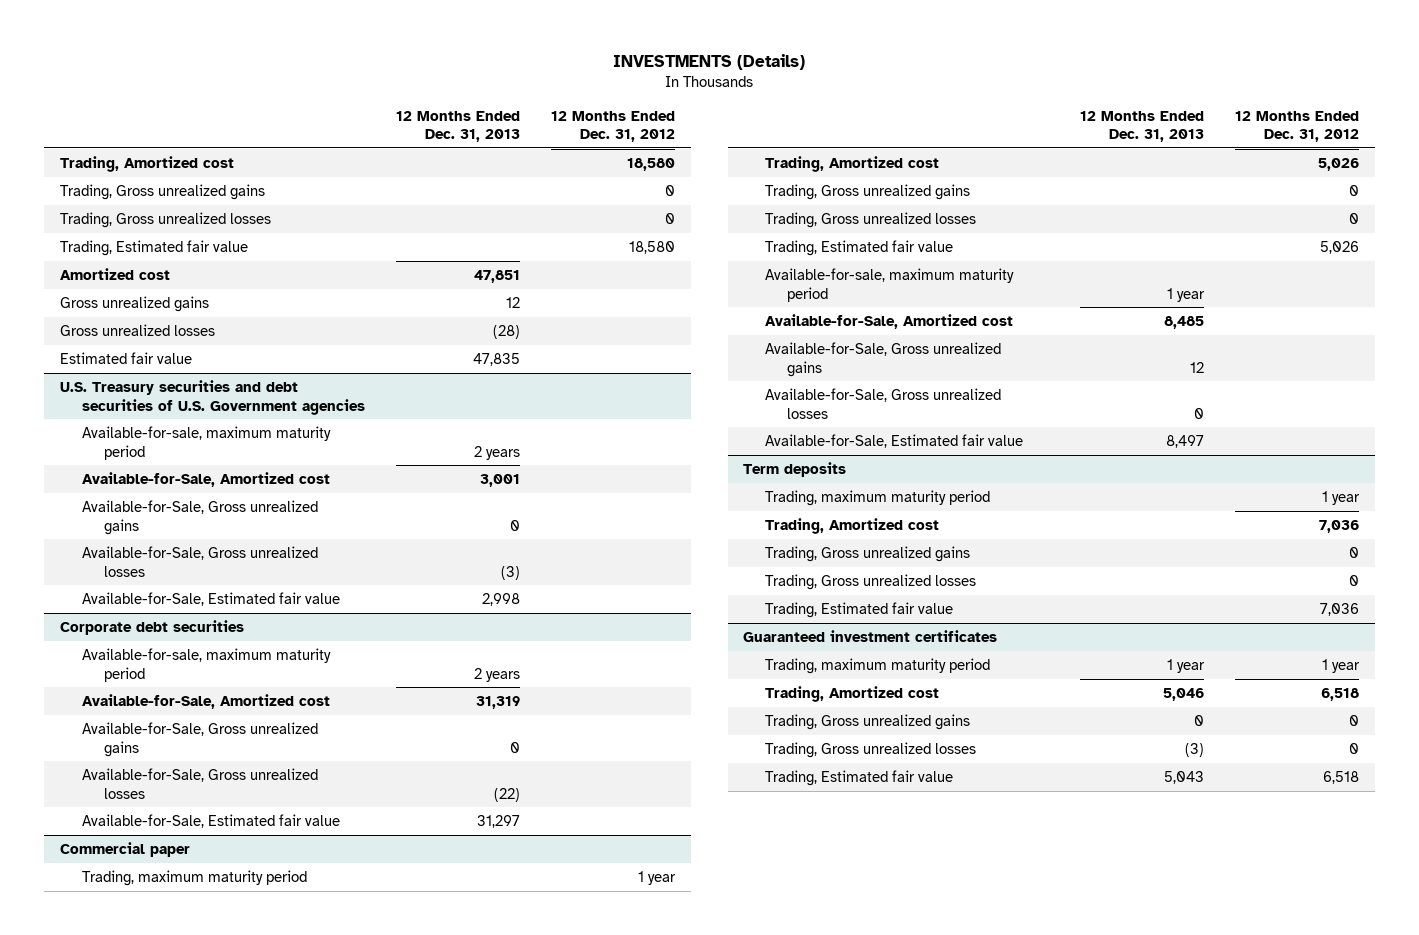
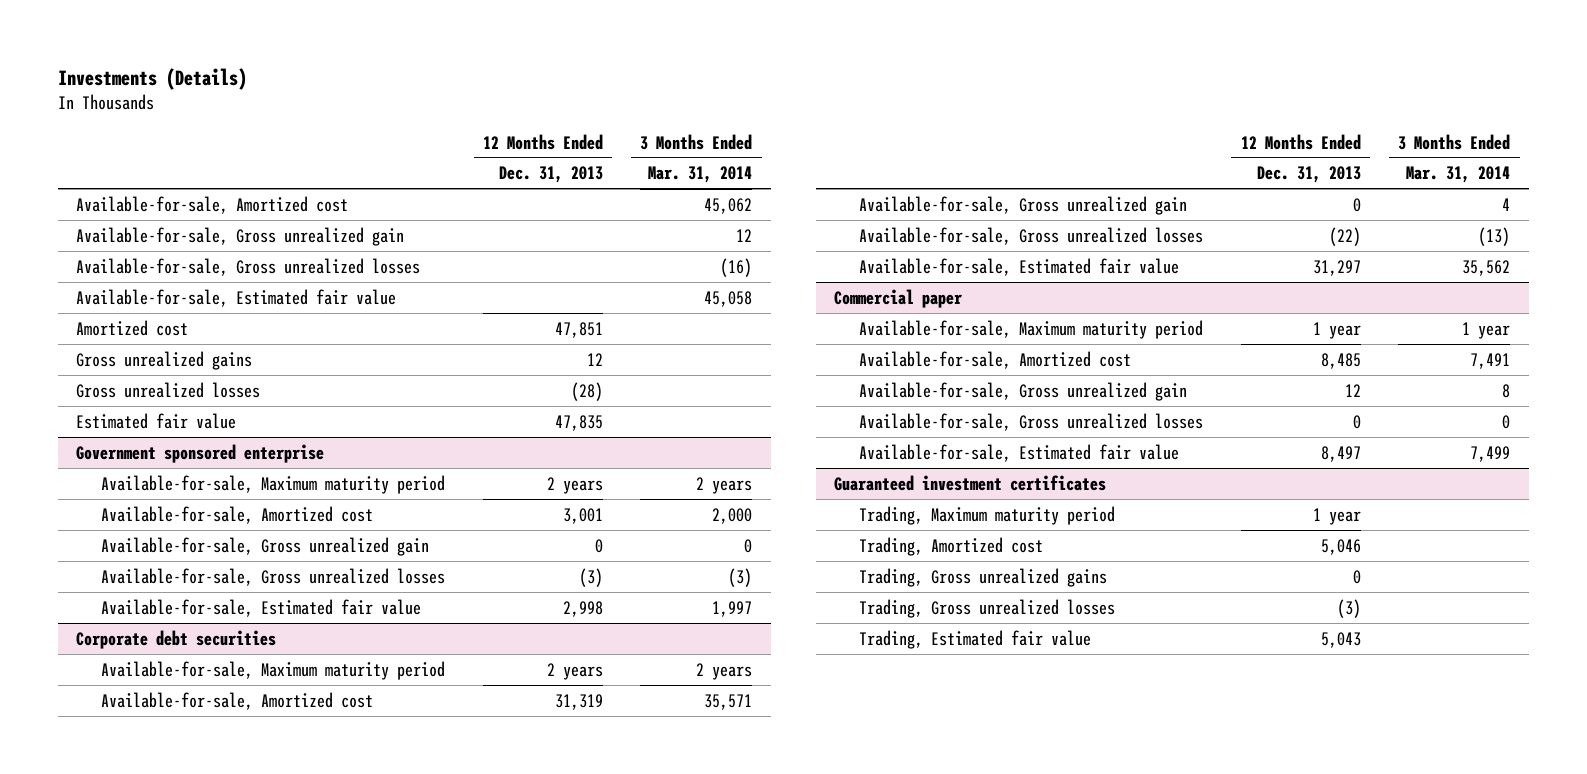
- INVESTMENTS (Details)
+ Investments (Details)
- | 12 Months Ended Dec. 31, 2013 | 12 Months Ended Dec. 31, 2012
+ | 12 Months Ended Dec. 31, 2013 | 3 Months Ended Mar. 31, 2014
- Trading, Amortized cost | | 18,580
- Trading, Gross unrealized gains | | 0
- Trading, Gross unrealized losses | | 0
- Trading, Estimated fair value | | 18,580
+ Available-for-sale, Amortized cost | | 45,062
+ Available-for-sale, Gross unrealized gain | | 12
+ Available-for-sale, Gross unrealized losses | | (16)
+ Available-for-sale, Estimated fair value | | 45,058
- U.S. Treasury securities and debt securities of U.S. Government agencies
- Available-for-sale, maximum maturity period | 2 years |
- Available-for-Sale, Amortized cost | 3,001 |
- Available-for-Sale, Gross unrealized gains | 0 |
- Available-for-Sale, Gross unrealized losses | (3) |
- Available-for-Sale, Estimated fair value | 2,998 |
+ Government sponsored enterprise
+ Available-for-sale, Maximum maturity period | 2 years | 2 years
+ Available-for-sale, Amortized cost | 3,001 | 2,000
+ Available-for-sale, Gross unrealized gain | 0 | 0
+ Available-for-sale, Gross unrealized losses | (3) | (3)
+ Available-for-sale, Estimated fair value | 2,998 | 1,997
@ Corporate debt securities
- Available-for-sale, maximum maturity period | 2 years |
- Available-for-Sale, Amortized cost | 31,319 |
- Available-for-Sale, Gross unrealized gains | 0 |
- Available-for-Sale, Gross unrealized losses | (22) |
- Available-for-Sale, Estimated fair value | 31,297 |
+ Available-for-sale, Maximum maturity period | 2 years | 2 years
+ Available-for-sale, Amortized cost | 31,319 | 35,571
+ Available-for-sale, Gross unrealized gain | 0 | 4
+ Available-for-sale, Gross unrealized losses | (22) | (13)
+ Available-for-sale, Estimated fair value | 31,297 | 35,562
@ Commercial paper
- Trading, maximum maturity period | | 1 year
- Trading, Amortized cost | | 5,026
- Trading, Gross unrealized gains | | 0
- Trading, Gross unrealized losses | | 0
- Trading, Estimated fair value | | 5,026
- Available-for-sale, maximum maturity period | 1 year |
- Available-for-Sale, Amortized cost | 8,485 |
- Available-for-Sale, Gross unrealized gains | 12 |
- Available-for-Sale, Gross unrealized losses | 0 |
- Available-for-Sale, Estimated fair value | 8,497 |
- Term deposits
- Trading, maximum maturity period | | 1 year
- Trading, Amortized cost | | 7,036
- Trading, Gross unrealized gains | | 0
- Trading, Gross unrealized losses | | 0
- Trading, Estimated fair value | | 7,036
@ Commercial paper
+ Available-for-sale, Maximum maturity period | 1 year | 1 year
+ Available-for-sale, Amortized cost | 8,485 | 7,491
+ Available-for-sale, Gross unrealized gain | 12 | 8
+ Available-for-sale, Gross unrealized losses | 0 | 0
+ Available-for-sale, Estimated fair value | 8,497 | 7,499
@ Guaranteed investment certificates
- Trading, maximum maturity period | 1 year | 1 year
+ Trading, Maximum maturity period | 1 year |

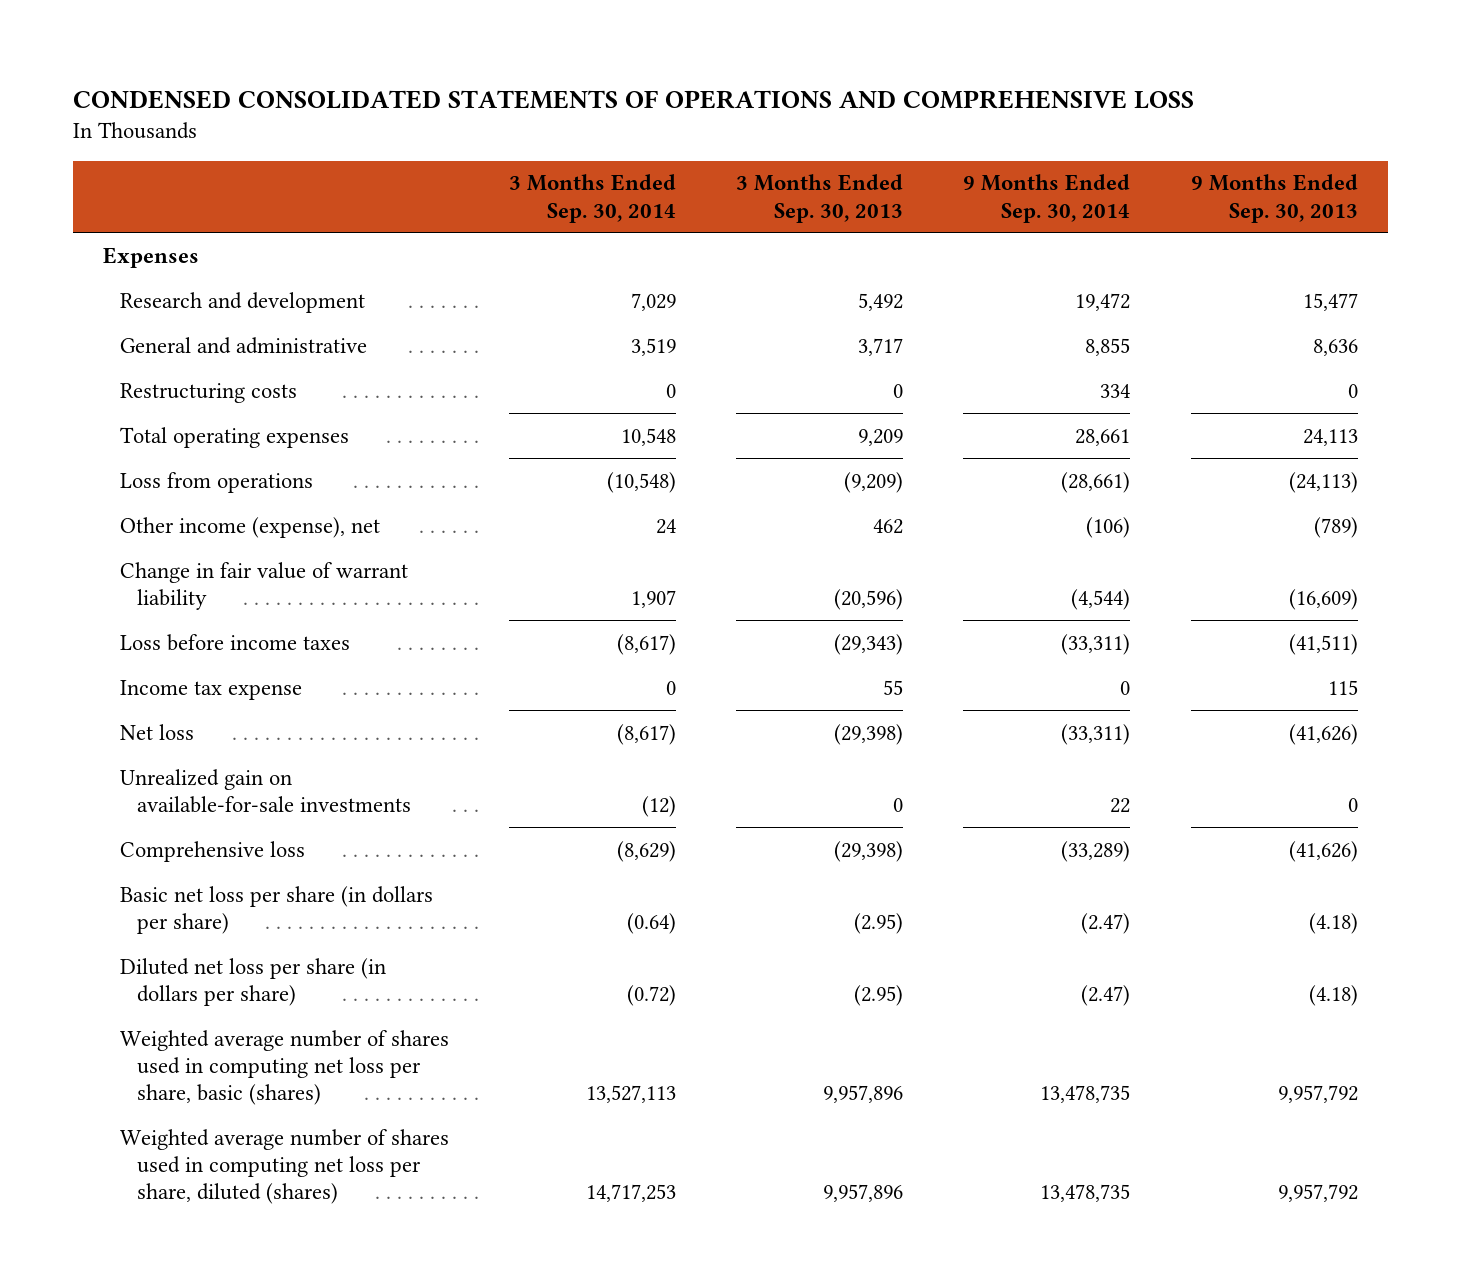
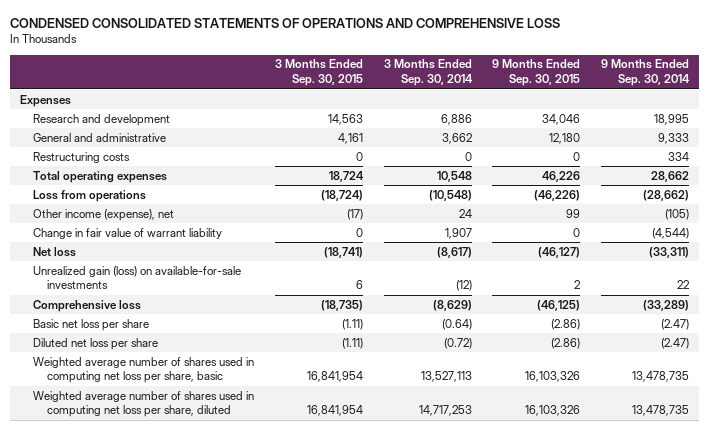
- | 3 Months Ended Sep. 30, 2014 | 3 Months Ended Sep. 30, 2013 | 9 Months Ended Sep. 30, 2014 | 9 Months Ended Sep. 30, 2013
+ | 3 Months Ended Sep. 30, 2015 | 3 Months Ended Sep. 30, 2014 | 9 Months Ended Sep. 30, 2015 | 9 Months Ended Sep. 30, 2014
- Research and development | 7,029 | 5,492 | 19,472 | 15,477
- General and administrative | 3,519 | 3,717 | 8,855 | 8,636
+ Research and development | 14,563 | 6,886 | 34,046 | 18,995
+ General and administrative | 4,161 | 3,662 | 12,180 | 9,333
- Total operating expenses | 10,548 | 9,209 | 28,661 | 24,113
- Loss from operations | (10,548) | (9,209) | (28,661) | (24,113)
- Other income (expense), net | 24 | 462 | (106) | (789)
+ Total operating expenses | 18,724 | 10,548 | 46,226 | 28,662
+ Loss from operations | (18,724) | (10,548) | (46,226) | (28,662)
+ Other income (expense), net | (17) | 24 | 99 | (105)
- Loss before income taxes | (8,617) | (29,343) | (33,311) | (41,511)
- Income tax expense | 0 | 55 | 0 | 115
- Unrealized gain on available-for-sale investments | (12) | 0 | 22 | 0
+ Unrealized gain (loss) on available-for-sale investments | 6 | (12) | 2 | 22
- Basic net loss per share (in dollars per share) | (0.64) | (2.95) | (2.47) | (4.18)
- Diluted net loss per share (in dollars per share) | (0.72) | (2.95) | (2.47) | (4.18)
- Weighted average number of shares used in computing net loss per share, basic (shares) | 13,527,113 | 9,957,896 | 13,478,735 | 9,957,792
- Weighted average number of shares used in computing net loss per share, diluted (shares) | 14,717,253 | 9,957,896 | 13,478,735 | 9,957,792
+ Basic net loss per share | (1.11) | (0.64) | (2.86) | (2.47)
+ Diluted net loss per share | (1.11) | (0.72) | (2.86) | (2.47)
+ Weighted average number of shares used in computing net loss per share, basic | 16,841,954 | 13,527,113 | 16,103,326 | 13,478,735
+ Weighted average number of shares used in computing net loss per share, diluted | 16,841,954 | 14,717,253 | 16,103,326 | 13,478,735

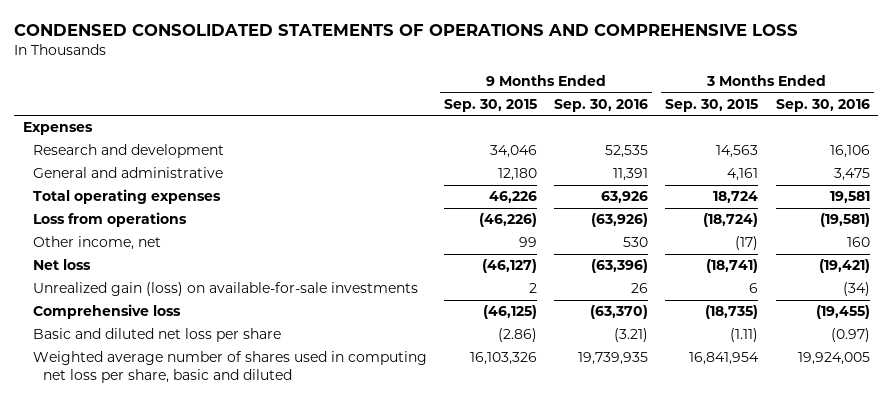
- | 3 Months Ended Sep. 30, 2015 | 3 Months Ended Sep. 30, 2014 | 9 Months Ended Sep. 30, 2015 | 9 Months Ended Sep. 30, 2014
+ | 9 Months Ended Sep. 30, 2015 | 9 Months Ended Sep. 30, 2016 | 3 Months Ended Sep. 30, 2015 | 3 Months Ended Sep. 30, 2016
- Restructuring costs | 0 | 0 | 0 | 334
- Other income (expense), net | (17) | 24 | 99 | (105)
- Change in fair value of warrant liability | 0 | 1,907 | 0 | (4,544)
+ Other income, net | 99 | 530 | (17) | 160
- Basic net loss per share | (1.11) | (0.64) | (2.86) | (2.47)
- Diluted net loss per share | (1.11) | (0.72) | (2.86) | (2.47)
- Weighted average number of shares used in computing net loss per share, basic | 16,841,954 | 13,527,113 | 16,103,326 | 13,478,735
- Weighted average number of shares used in computing net loss per share, diluted | 16,841,954 | 14,717,253 | 16,103,326 | 13,478,735
+ Basic and diluted net loss per share | (2.86) | (3.21) | (1.11) | (0.97)
+ Weighted average number of shares used in computing net loss per share, basic and diluted | 16,103,326 | 19,739,935 | 16,841,954 | 19,924,005

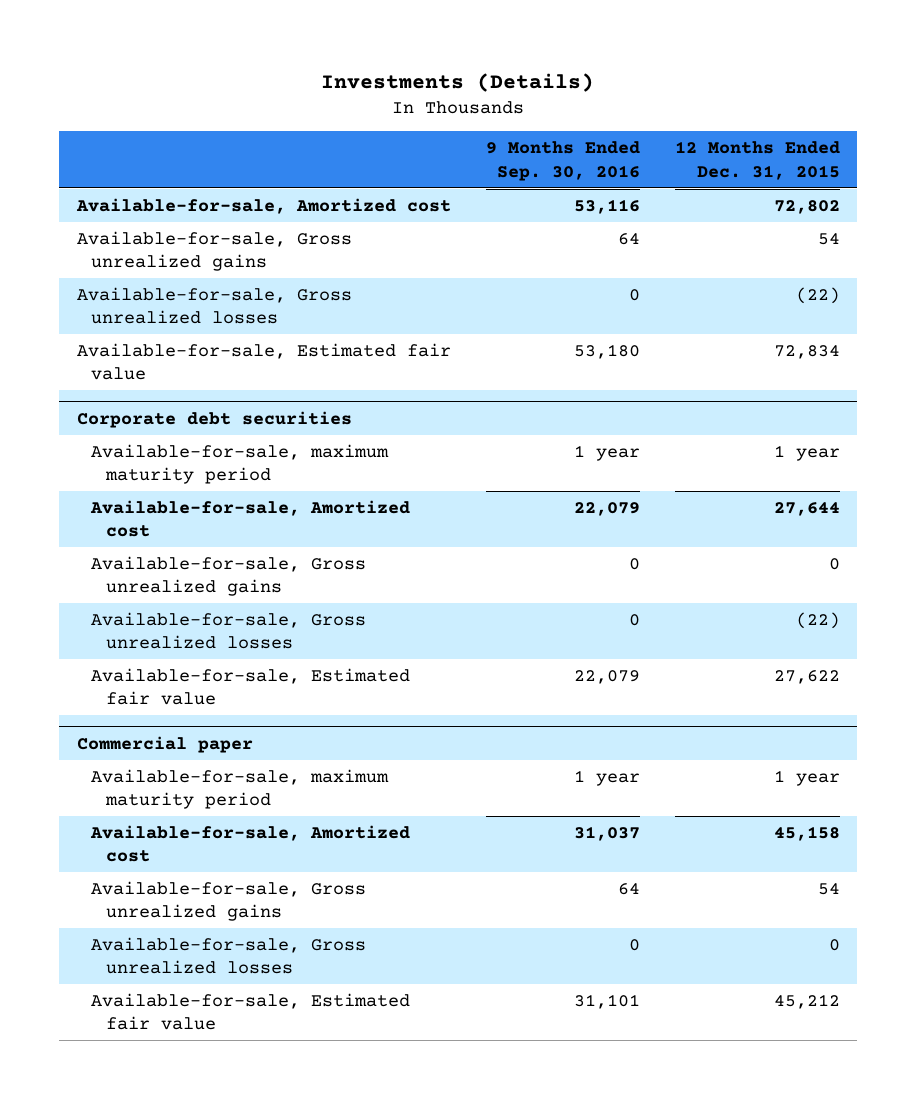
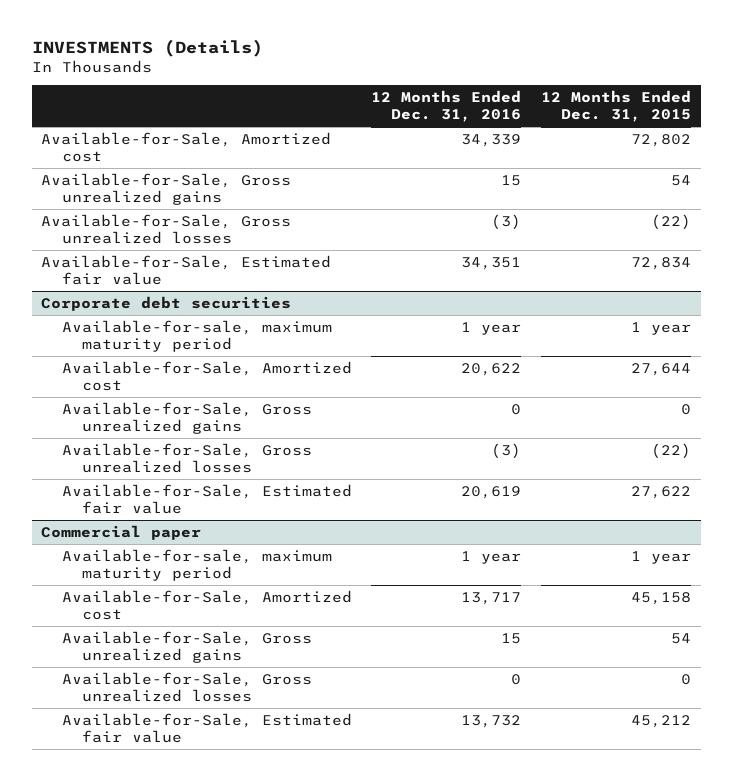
- Investments (Details)
+ INVESTMENTS (Details)
- | 9 Months Ended Sep. 30, 2016 | 12 Months Ended Dec. 31, 2015
+ | 12 Months Ended Dec. 31, 2016 | 12 Months Ended Dec. 31, 2015
- Available-for-sale, Amortized cost | 53,116 | 72,802
- Available-for-sale, Gross unrealized gains | 64 | 54
- Available-for-sale, Gross unrealized losses | 0 | (22)
- Available-for-sale, Estimated fair value | 53,180 | 72,834
+ Available-for-Sale, Amortized cost | 34,339 | 72,802
+ Available-for-Sale, Gross unrealized gains | 15 | 54
+ Available-for-Sale, Gross unrealized losses | (3) | (22)
+ Available-for-Sale, Estimated fair value | 34,351 | 72,834
@ Corporate debt securities
- Available-for-sale, Amortized cost | 22,079 | 27,644
- Available-for-sale, Gross unrealized gains | 0 | 0
- Available-for-sale, Gross unrealized losses | 0 | (22)
- Available-for-sale, Estimated fair value | 22,079 | 27,622
+ Available-for-Sale, Amortized cost | 20,622 | 27,644
+ Available-for-Sale, Gross unrealized gains | 0 | 0
+ Available-for-Sale, Gross unrealized losses | (3) | (22)
+ Available-for-Sale, Estimated fair value | 20,619 | 27,622
@ Commercial paper
- Available-for-sale, Amortized cost | 31,037 | 45,158
- Available-for-sale, Gross unrealized gains | 64 | 54
- Available-for-sale, Gross unrealized losses | 0 | 0
- Available-for-sale, Estimated fair value | 31,101 | 45,212
+ Available-for-Sale, Amortized cost | 13,717 | 45,158
+ Available-for-Sale, Gross unrealized gains | 15 | 54
+ Available-for-Sale, Gross unrealized losses | 0 | 0
+ Available-for-Sale, Estimated fair value | 13,732 | 45,212

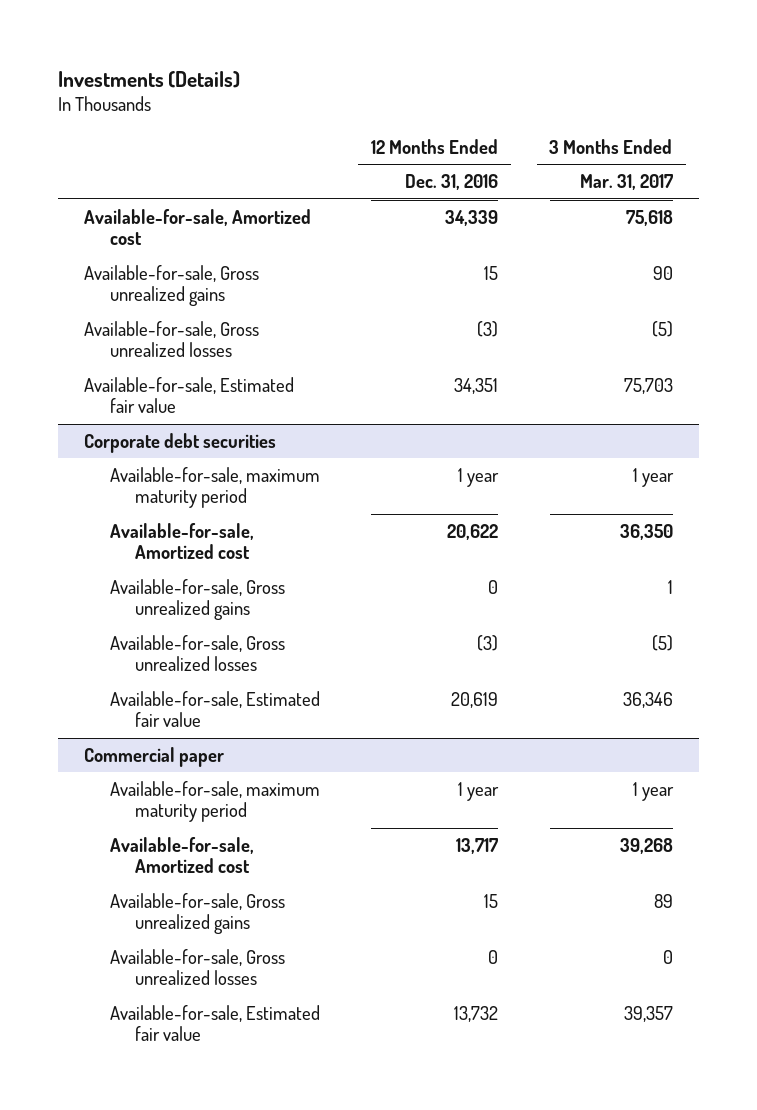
- INVESTMENTS (Details)
+ Investments (Details)
- | 12 Months Ended Dec. 31, 2016 | 12 Months Ended Dec. 31, 2015
+ | 12 Months Ended Dec. 31, 2016 | 3 Months Ended Mar. 31, 2017
- Available-for-Sale, Amortized cost | 34,339 | 72,802
- Available-for-Sale, Gross unrealized gains | 15 | 54
- Available-for-Sale, Gross unrealized losses | (3) | (22)
- Available-for-Sale, Estimated fair value | 34,351 | 72,834
+ Available-for-sale, Amortized cost | 34,339 | 75,618
+ Available-for-sale, Gross unrealized gains | 15 | 90
+ Available-for-sale, Gross unrealized losses | (3) | (5)
+ Available-for-sale, Estimated fair value | 34,351 | 75,703
@ Corporate debt securities
- Available-for-Sale, Amortized cost | 20,622 | 27,644
- Available-for-Sale, Gross unrealized gains | 0 | 0
- Available-for-Sale, Gross unrealized losses | (3) | (22)
- Available-for-Sale, Estimated fair value | 20,619 | 27,622
+ Available-for-sale, Amortized cost | 20,622 | 36,350
+ Available-for-sale, Gross unrealized gains | 0 | 1
+ Available-for-sale, Gross unrealized losses | (3) | (5)
+ Available-for-sale, Estimated fair value | 20,619 | 36,346
@ Commercial paper
- Available-for-Sale, Amortized cost | 13,717 | 45,158
- Available-for-Sale, Gross unrealized gains | 15 | 54
- Available-for-Sale, Gross unrealized losses | 0 | 0
- Available-for-Sale, Estimated fair value | 13,732 | 45,212
+ Available-for-sale, Amortized cost | 13,717 | 39,268
+ Available-for-sale, Gross unrealized gains | 15 | 89
+ Available-for-sale, Gross unrealized losses | 0 | 0
+ Available-for-sale, Estimated fair value | 13,732 | 39,357

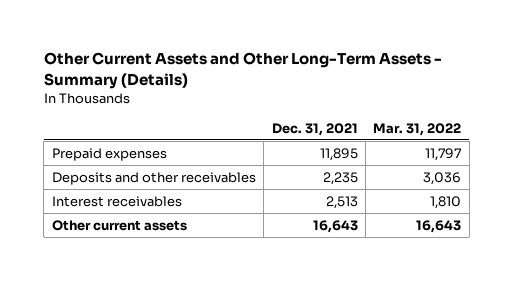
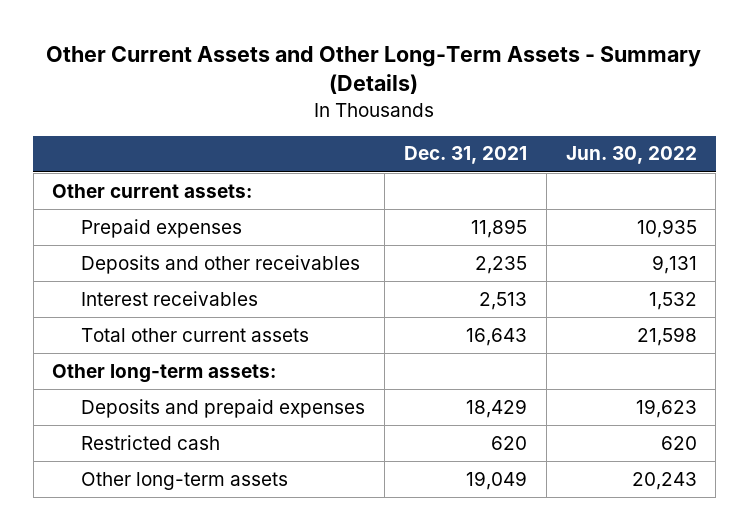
- | Dec. 31, 2021 | Mar. 31, 2022
+ | Dec. 31, 2021 | Jun. 30, 2022
+ Other current assets:
- Other current assets | 16,643 | 16,643
+ Total other current assets | 16,643 | 21,598
+ Other long-term assets:
+ Deposits and prepaid expenses | 18,429 | 19,623
+ Restricted cash | 620 | 620
+ Other long-term assets | 19,049 | 20,243

